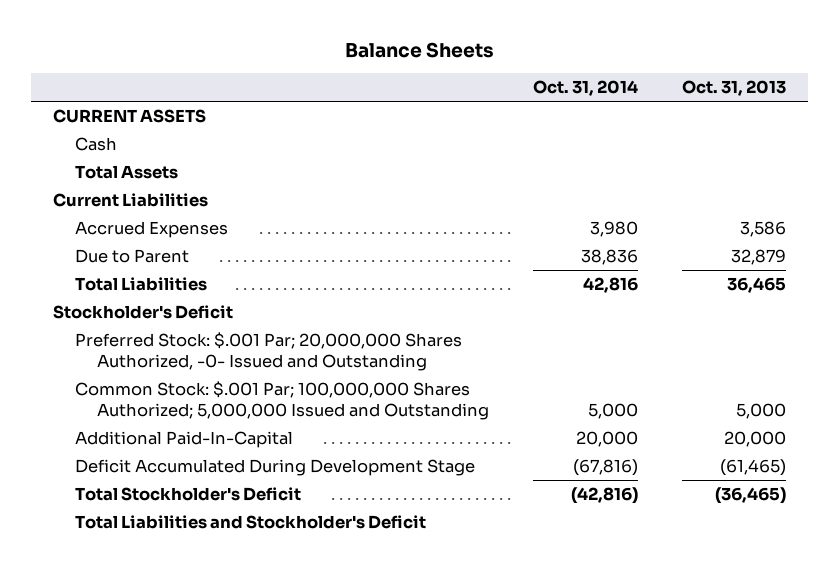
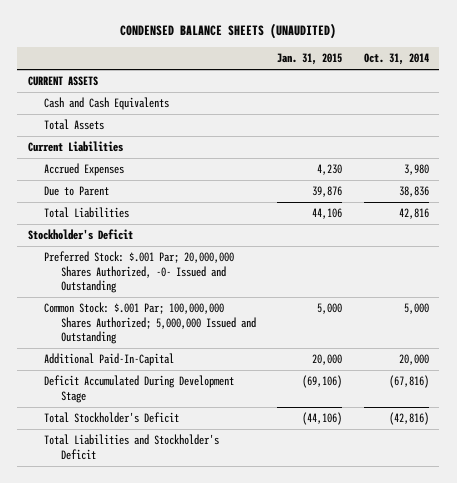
- Balance Sheets
+ CONDENSED BALANCE SHEETS (UNAUDITED)
- | Oct. 31, 2014 | Oct. 31, 2013
+ | Jan. 31, 2015 | Oct. 31, 2014
- Cash
+ Cash and Cash Equivalents

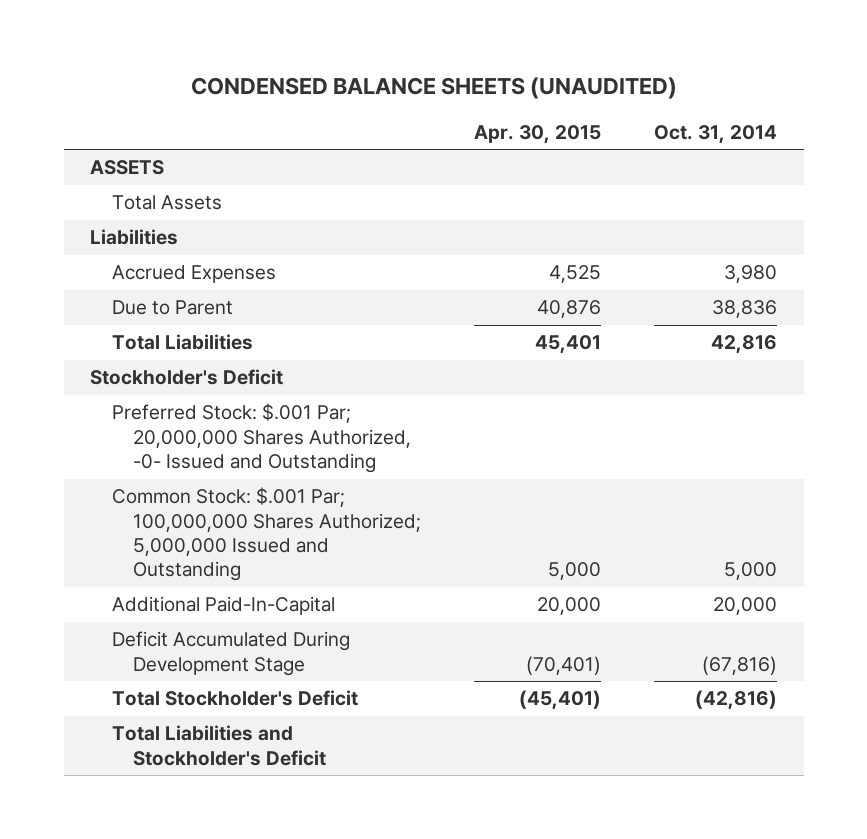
- | Jan. 31, 2015 | Oct. 31, 2014
+ | Apr. 30, 2015 | Oct. 31, 2014
- CURRENT ASSETS
- Cash and Cash Equivalents
+ ASSETS
- Current Liabilities
+ Liabilities

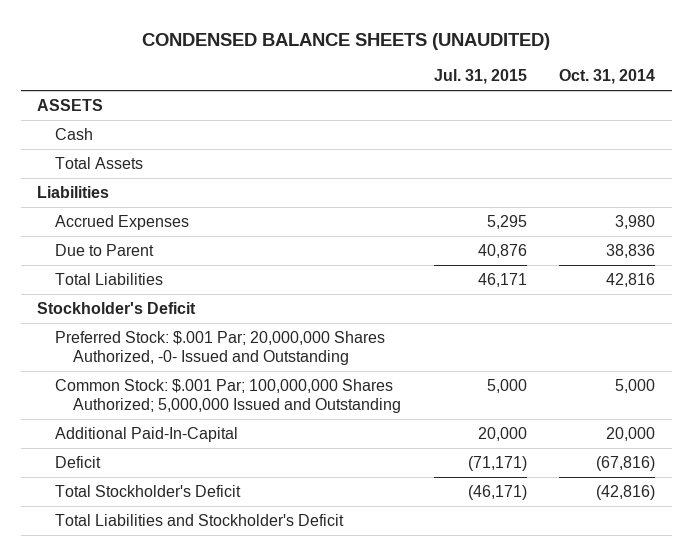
- | Apr. 30, 2015 | Oct. 31, 2014
+ | Jul. 31, 2015 | Oct. 31, 2014
+ Cash
- Deficit Accumulated During Development Stage | (70,401) | (67,816)
+ Deficit | (71,171) | (67,816)

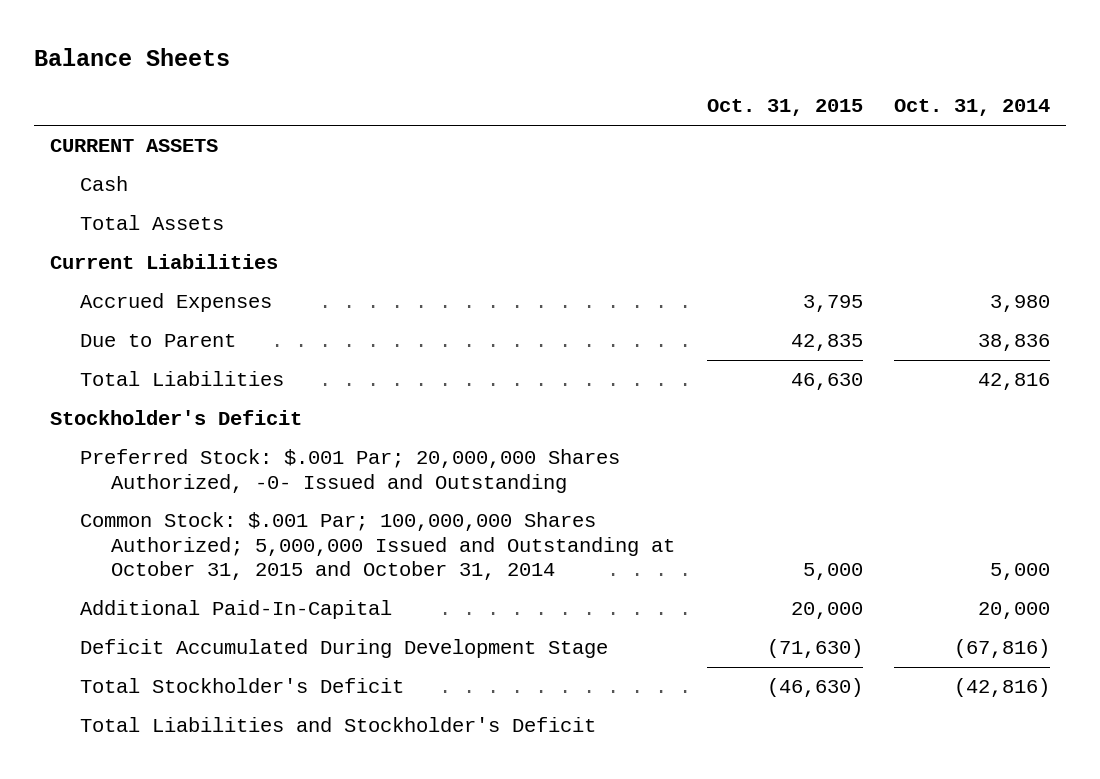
- CONDENSED BALANCE SHEETS (UNAUDITED)
+ Balance Sheets
- | Jul. 31, 2015 | Oct. 31, 2014
+ | Oct. 31, 2015 | Oct. 31, 2014
- ASSETS
+ CURRENT ASSETS
- Liabilities
+ Current Liabilities
- Common Stock: $.001 Par; 100,000,000 Shares Authorized; 5,000,000 Issued and Outstanding | 5,000 | 5,000
+ Common Stock: $.001 Par; 100,000,000 Shares Authorized; 5,000,000 Issued and Outstanding at October 31, 2015 and October 31, 2014 | 5,000 | 5,000
- Deficit | (71,171) | (67,816)
+ Deficit Accumulated During Development Stage | (71,630) | (67,816)

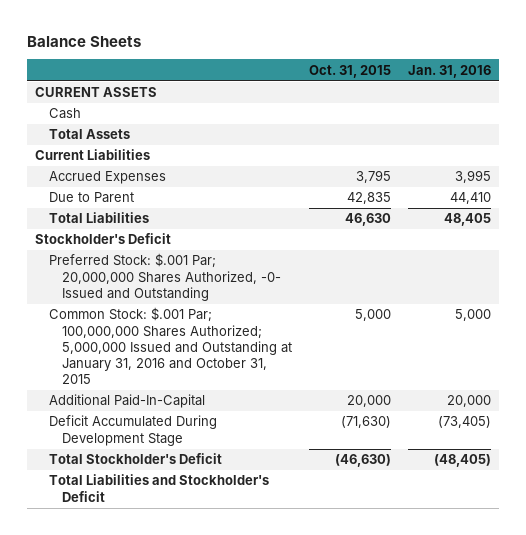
- | Oct. 31, 2015 | Oct. 31, 2014
+ | Oct. 31, 2015 | Jan. 31, 2016
- Common Stock: $.001 Par; 100,000,000 Shares Authorized; 5,000,000 Issued and Outstanding at October 31, 2015 and October 31, 2014 | 5,000 | 5,000
+ Common Stock: $.001 Par; 100,000,000 Shares Authorized; 5,000,000 Issued and Outstanding at January 31, 2016 and October 31, 2015 | 5,000 | 5,000

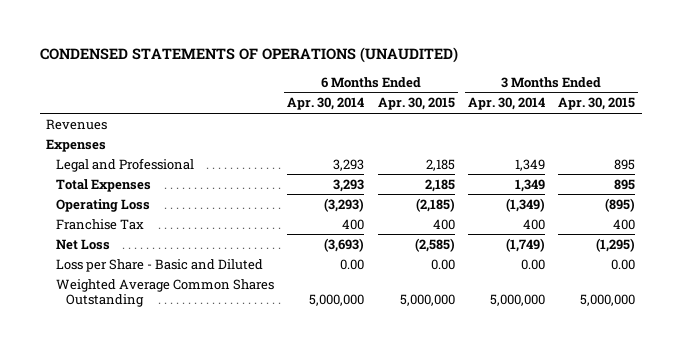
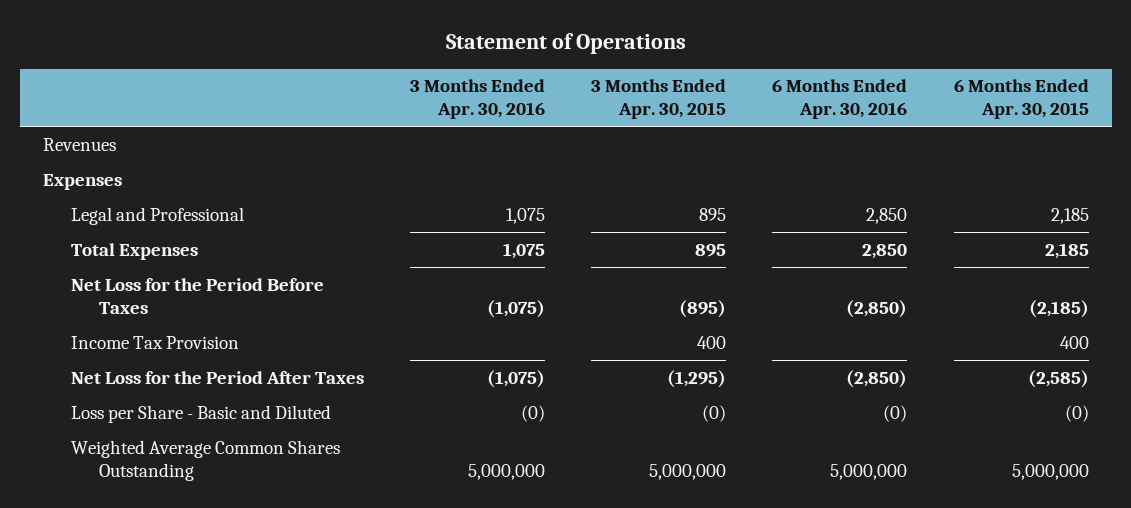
- CONDENSED STATEMENTS OF OPERATIONS (UNAUDITED)
+ Statement of Operations
- | 6 Months Ended Apr. 30, 2014 | 6 Months Ended Apr. 30, 2015 | 3 Months Ended Apr. 30, 2014 | 3 Months Ended Apr. 30, 2015
+ | 3 Months Ended Apr. 30, 2016 | 3 Months Ended Apr. 30, 2015 | 6 Months Ended Apr. 30, 2016 | 6 Months Ended Apr. 30, 2015
- Operating Loss | (3,293) | (2,185) | (1,349) | (895)
- Franchise Tax | 400 | 400 | 400 | 400
- Net Loss | (3,693) | (2,585) | (1,749) | (1,295)
- Loss per Share - Basic and Diluted | 0.00 | 0.00 | 0.00 | 0.00
+ Net Loss for the Period Before Taxes | (1,075) | (895) | (2,850) | (2,185)
+ Income Tax Provision | | 400 | | 400
+ Net Loss for the Period After Taxes | (1,075) | (1,295) | (2,850) | (2,585)
+ Loss per Share - Basic and Diluted | (0) | (0) | (0) | (0)

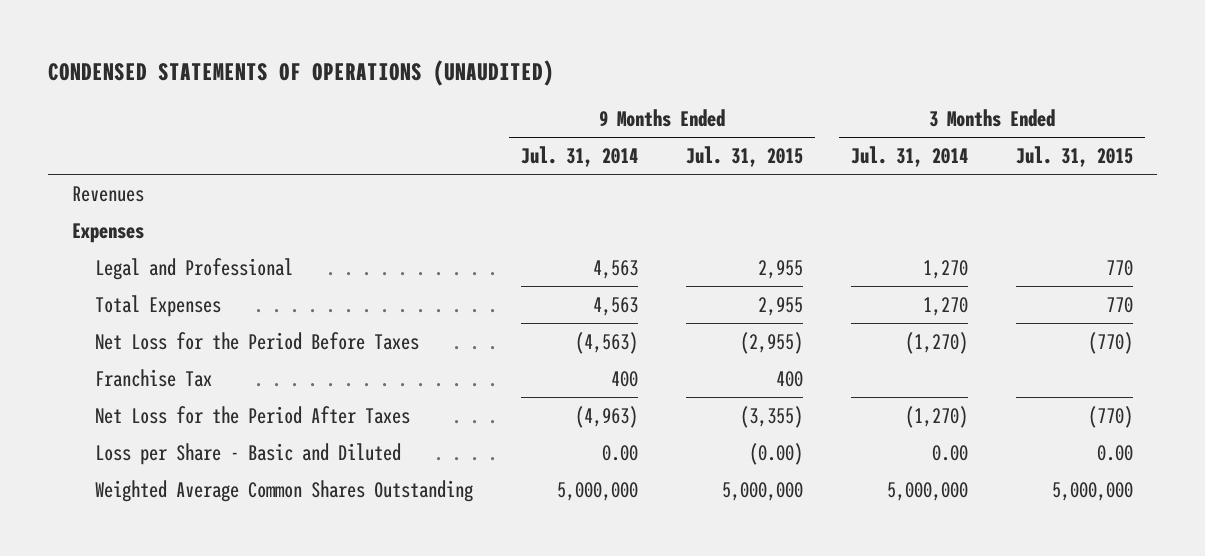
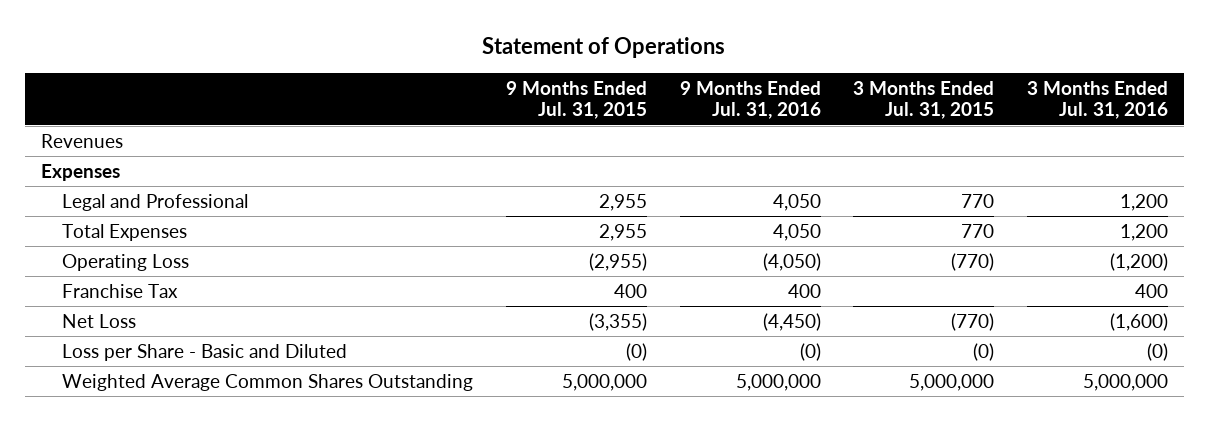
- CONDENSED STATEMENTS OF OPERATIONS (UNAUDITED)
+ Statement of Operations
- | 9 Months Ended Jul. 31, 2014 | 9 Months Ended Jul. 31, 2015 | 3 Months Ended Jul. 31, 2014 | 3 Months Ended Jul. 31, 2015
+ | 9 Months Ended Jul. 31, 2015 | 9 Months Ended Jul. 31, 2016 | 3 Months Ended Jul. 31, 2015 | 3 Months Ended Jul. 31, 2016
- Net Loss for the Period Before Taxes | (4,563) | (2,955) | (1,270) | (770)
+ Operating Loss | (2,955) | (4,050) | (770) | (1,200)
- Net Loss for the Period After Taxes | (4,963) | (3,355) | (1,270) | (770)
- Loss per Share - Basic and Diluted | 0.00 | (0.00) | 0.00 | 0.00
+ Net Loss | (3,355) | (4,450) | (770) | (1,600)
+ Loss per Share - Basic and Diluted | (0) | (0) | (0) | (0)

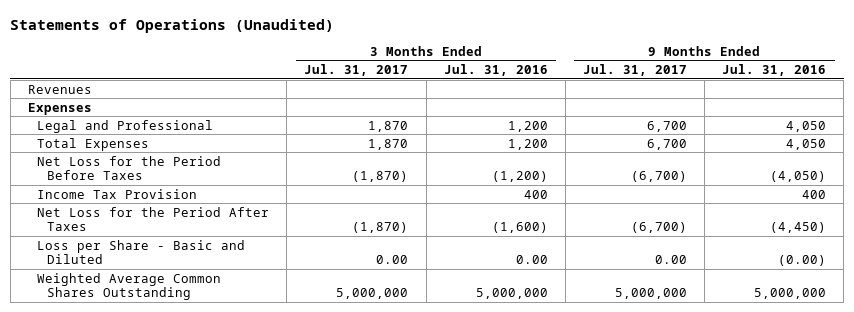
- Statement of Operations
+ Statements of Operations (Unaudited)
- | 9 Months Ended Jul. 31, 2015 | 9 Months Ended Jul. 31, 2016 | 3 Months Ended Jul. 31, 2015 | 3 Months Ended Jul. 31, 2016
+ | 3 Months Ended Jul. 31, 2017 | 3 Months Ended Jul. 31, 2016 | 9 Months Ended Jul. 31, 2017 | 9 Months Ended Jul. 31, 2016
- Operating Loss | (2,955) | (4,050) | (770) | (1,200)
- Franchise Tax | 400 | 400 | | 400
- Net Loss | (3,355) | (4,450) | (770) | (1,600)
- Loss per Share - Basic and Diluted | (0) | (0) | (0) | (0)
+ Net Loss for the Period Before Taxes | (1,870) | (1,200) | (6,700) | (4,050)
+ Income Tax Provision | | 400 | | 400
+ Net Loss for the Period After Taxes | (1,870) | (1,600) | (6,700) | (4,450)
+ Loss per Share - Basic and Diluted | 0.00 | 0.00 | 0.00 | (0.00)

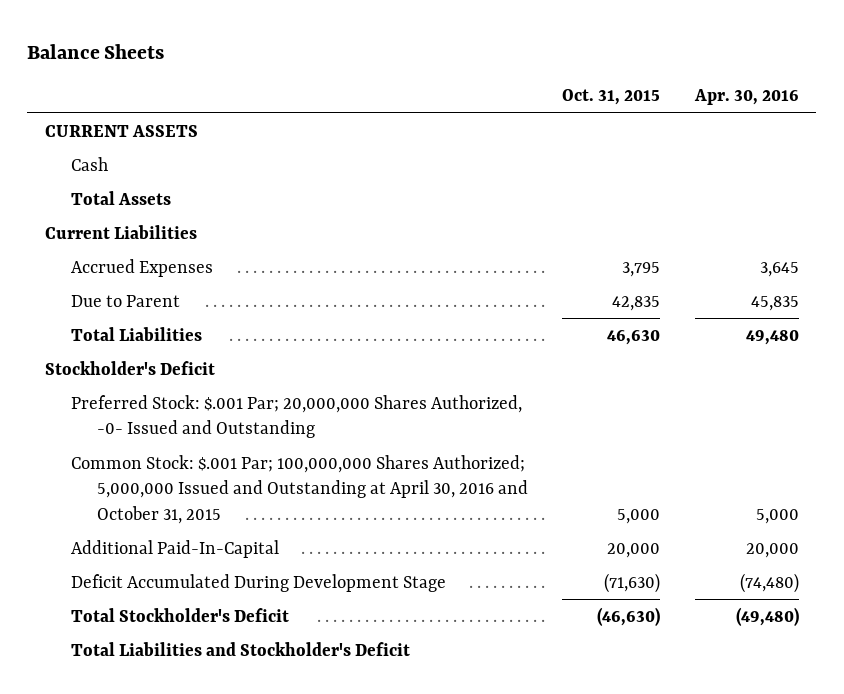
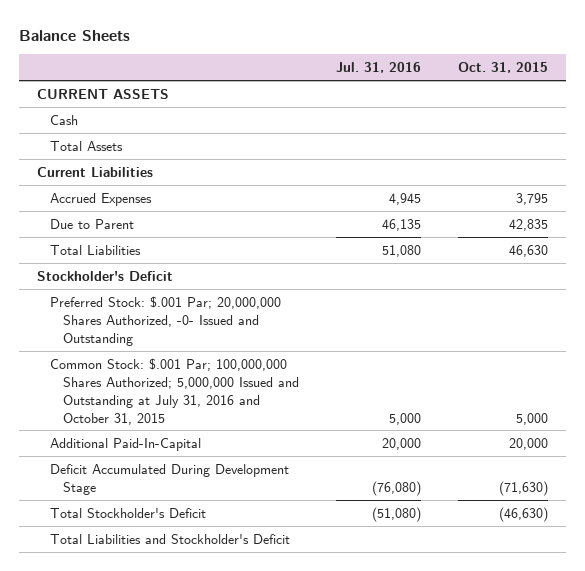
- | Oct. 31, 2015 | Apr. 30, 2016
+ | Jul. 31, 2016 | Oct. 31, 2015
- Common Stock: $.001 Par; 100,000,000 Shares Authorized; 5,000,000 Issued and Outstanding at April 30, 2016 and October 31, 2015 | 5,000 | 5,000
+ Common Stock: $.001 Par; 100,000,000 Shares Authorized; 5,000,000 Issued and Outstanding at July 31, 2016 and October 31, 2015 | 5,000 | 5,000

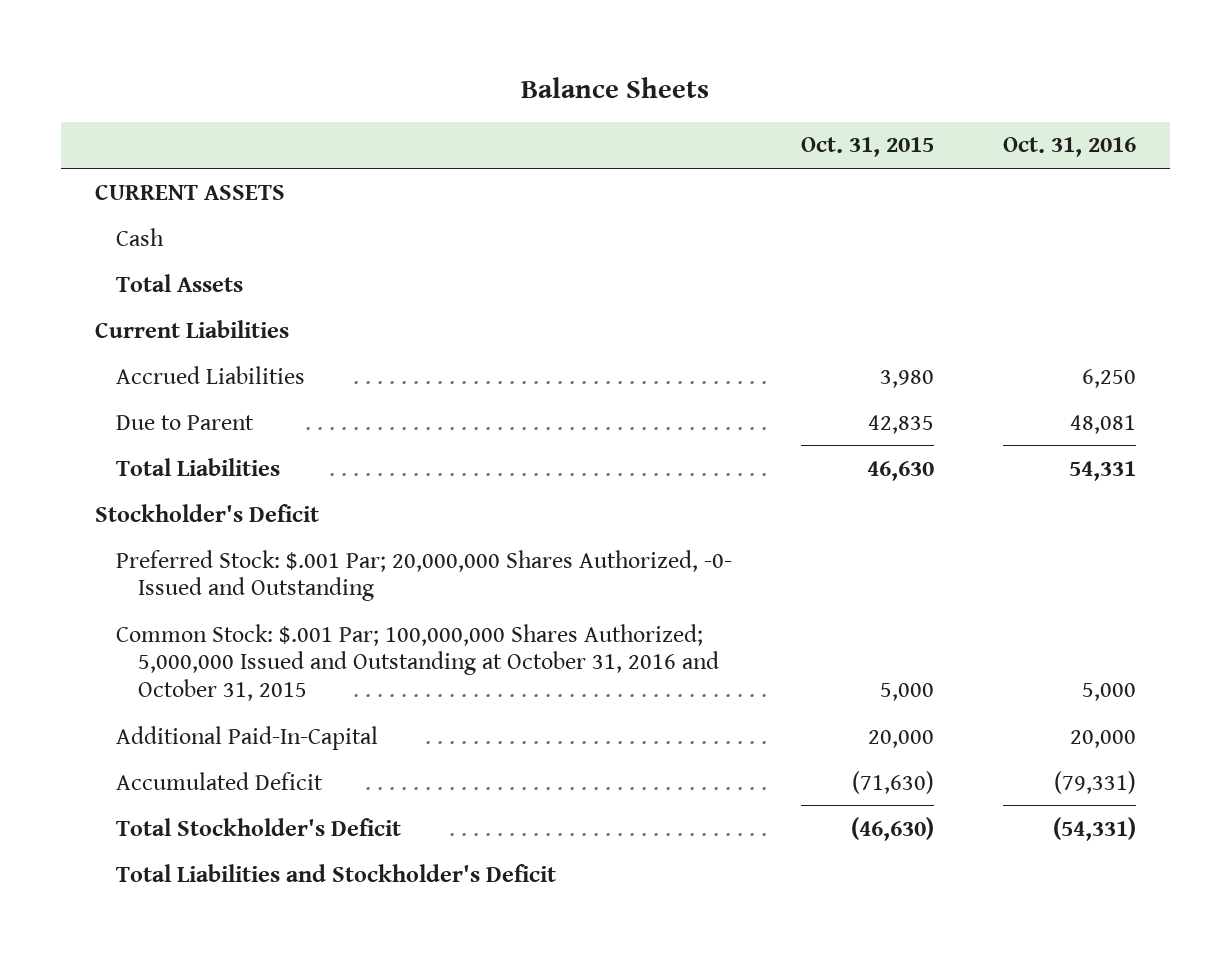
- | Jul. 31, 2016 | Oct. 31, 2015
+ | Oct. 31, 2015 | Oct. 31, 2016
- Accrued Expenses | 4,945 | 3,795
+ Accrued Liabilities | 3,980 | 6,250
- Common Stock: $.001 Par; 100,000,000 Shares Authorized; 5,000,000 Issued and Outstanding at July 31, 2016 and October 31, 2015 | 5,000 | 5,000
+ Common Stock: $.001 Par; 100,000,000 Shares Authorized; 5,000,000 Issued and Outstanding at October 31, 2016 and October 31, 2015 | 5,000 | 5,000
- Deficit Accumulated During Development Stage | (76,080) | (71,630)
+ Accumulated Deficit | (71,630) | (79,331)

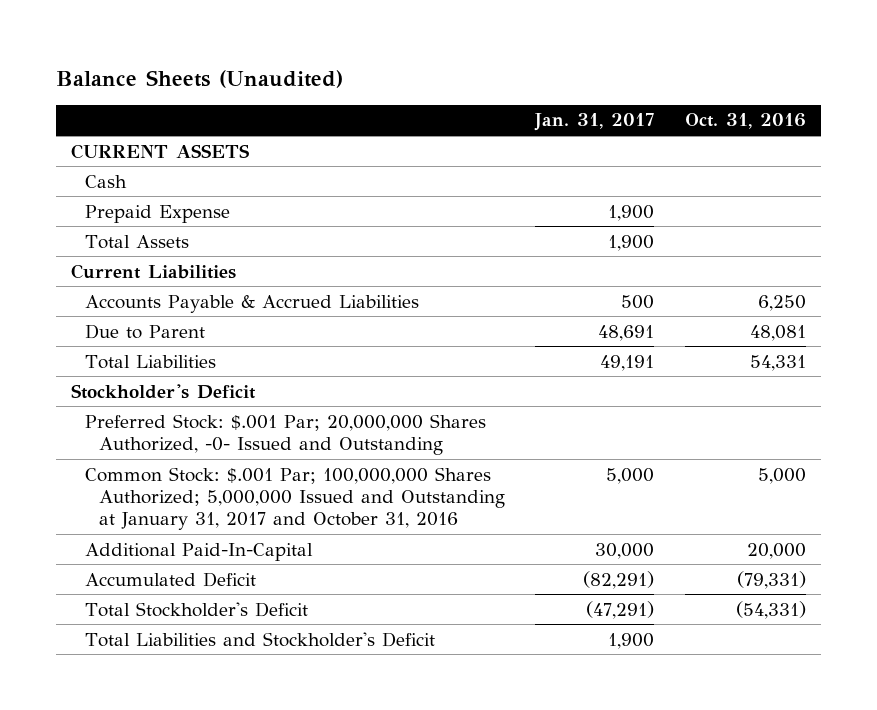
- Balance Sheets
+ Balance Sheets (Unaudited)
- | Oct. 31, 2015 | Oct. 31, 2016
+ | Jan. 31, 2017 | Oct. 31, 2016
+ Prepaid Expense | 1,900 |
- Accrued Liabilities | 3,980 | 6,250
+ Accounts Payable & Accrued Liabilities | 500 | 6,250
- Common Stock: $.001 Par; 100,000,000 Shares Authorized; 5,000,000 Issued and Outstanding at October 31, 2016 and October 31, 2015 | 5,000 | 5,000
+ Common Stock: $.001 Par; 100,000,000 Shares Authorized; 5,000,000 Issued and Outstanding at January 31, 2017 and October 31, 2016 | 5,000 | 5,000

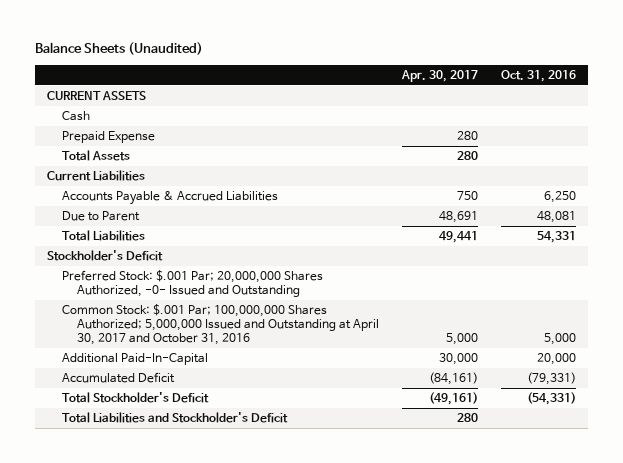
- | Jan. 31, 2017 | Oct. 31, 2016
+ | Apr. 30, 2017 | Oct. 31, 2016
- Common Stock: $.001 Par; 100,000,000 Shares Authorized; 5,000,000 Issued and Outstanding at January 31, 2017 and October 31, 2016 | 5,000 | 5,000
+ Common Stock: $.001 Par; 100,000,000 Shares Authorized; 5,000,000 Issued and Outstanding at April 30, 2017 and October 31, 2016 | 5,000 | 5,000

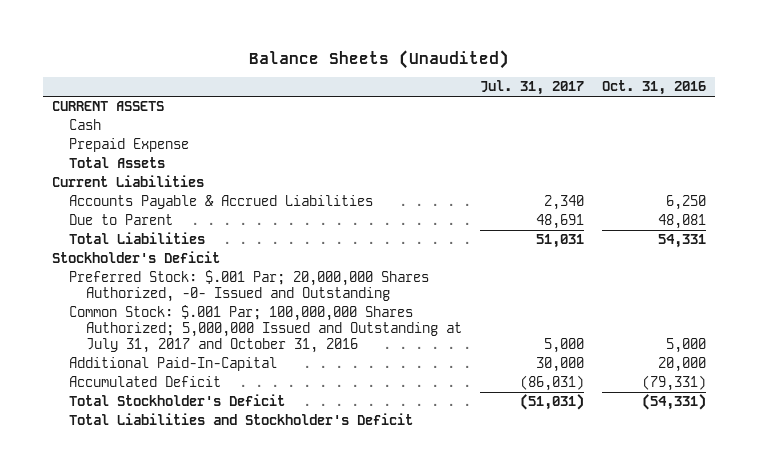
- | Apr. 30, 2017 | Oct. 31, 2016
+ | Jul. 31, 2017 | Oct. 31, 2016
- Common Stock: $.001 Par; 100,000,000 Shares Authorized; 5,000,000 Issued and Outstanding at April 30, 2017 and October 31, 2016 | 5,000 | 5,000
+ Common Stock: $.001 Par; 100,000,000 Shares Authorized; 5,000,000 Issued and Outstanding at July 31, 2017 and October 31, 2016 | 5,000 | 5,000

